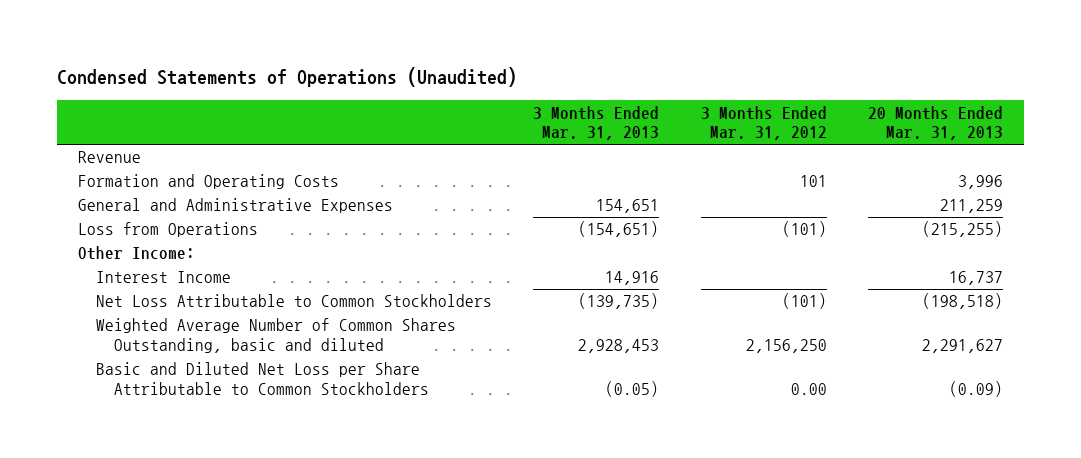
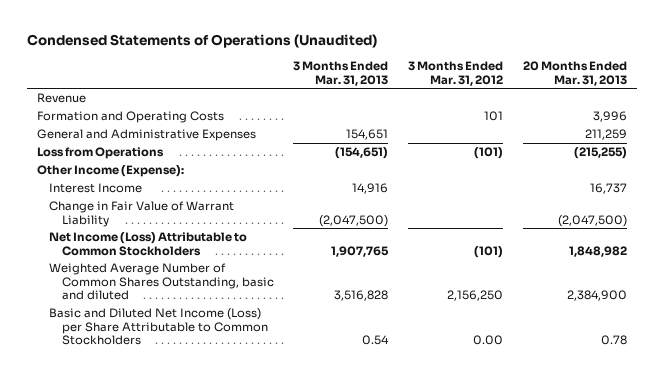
- Other Income:
+ Other Income (Expense):
- Net Loss Attributable to Common Stockholders | (139,735) | (101) | (198,518)
- Weighted Average Number of Common Shares Outstanding, basic and diluted | 2,928,453 | 2,156,250 | 2,291,627
- Basic and Diluted Net Loss per Share Attributable to Common Stockholders | (0.05) | 0.00 | (0.09)
+ Change in Fair Value of Warrant Liability | (2,047,500) | | (2,047,500)
+ Net Income (Loss) Attributable to Common Stockholders | 1,907,765 | (101) | 1,848,982
+ Weighted Average Number of Common Shares Outstanding, basic and diluted | 3,516,828 | 2,156,250 | 2,384,900
+ Basic and Diluted Net Income (Loss) per Share Attributable to Common Stockholders | 0.54 | 0.00 | 0.78

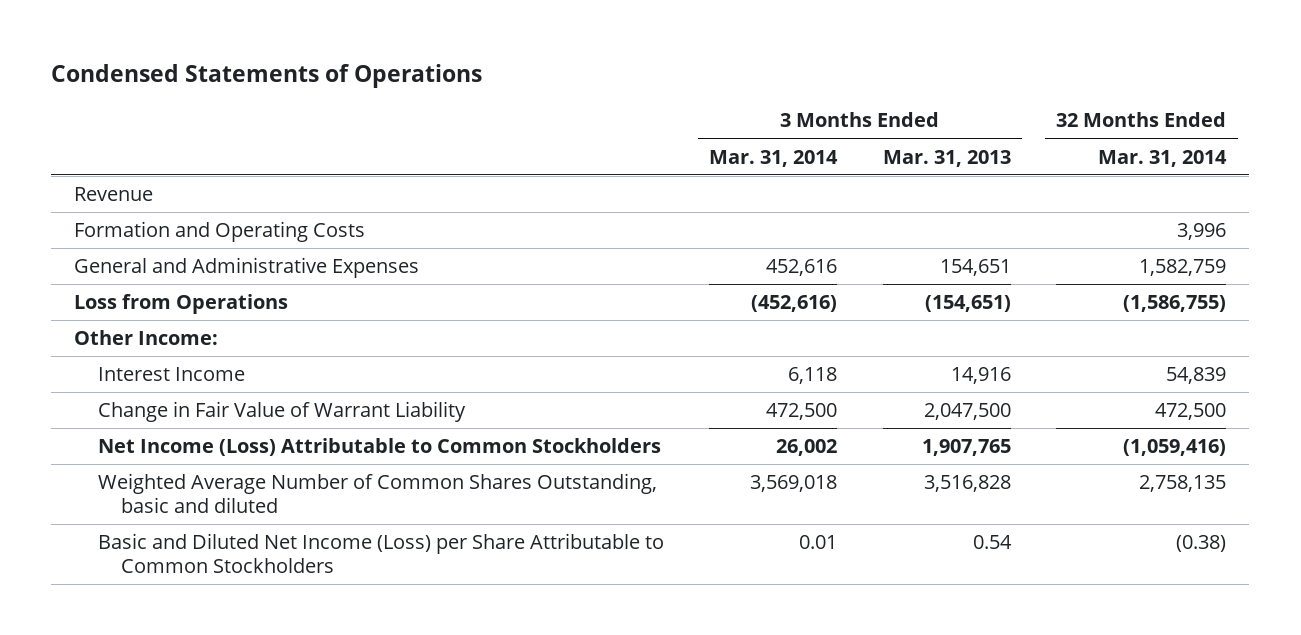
- Condensed Statements of Operations (Unaudited)
+ Condensed Statements of Operations
- | 3 Months Ended Mar. 31, 2013 | 3 Months Ended Mar. 31, 2012 | 20 Months Ended Mar. 31, 2013
+ | 3 Months Ended Mar. 31, 2014 | 3 Months Ended Mar. 31, 2013 | 32 Months Ended Mar. 31, 2014
- Other Income (Expense):
+ Other Income:
- Change in Fair Value of Warrant Liability | (2,047,500) | | (2,047,500)
+ Change in Fair Value of Warrant Liability | 472,500 | 2,047,500 | 472,500

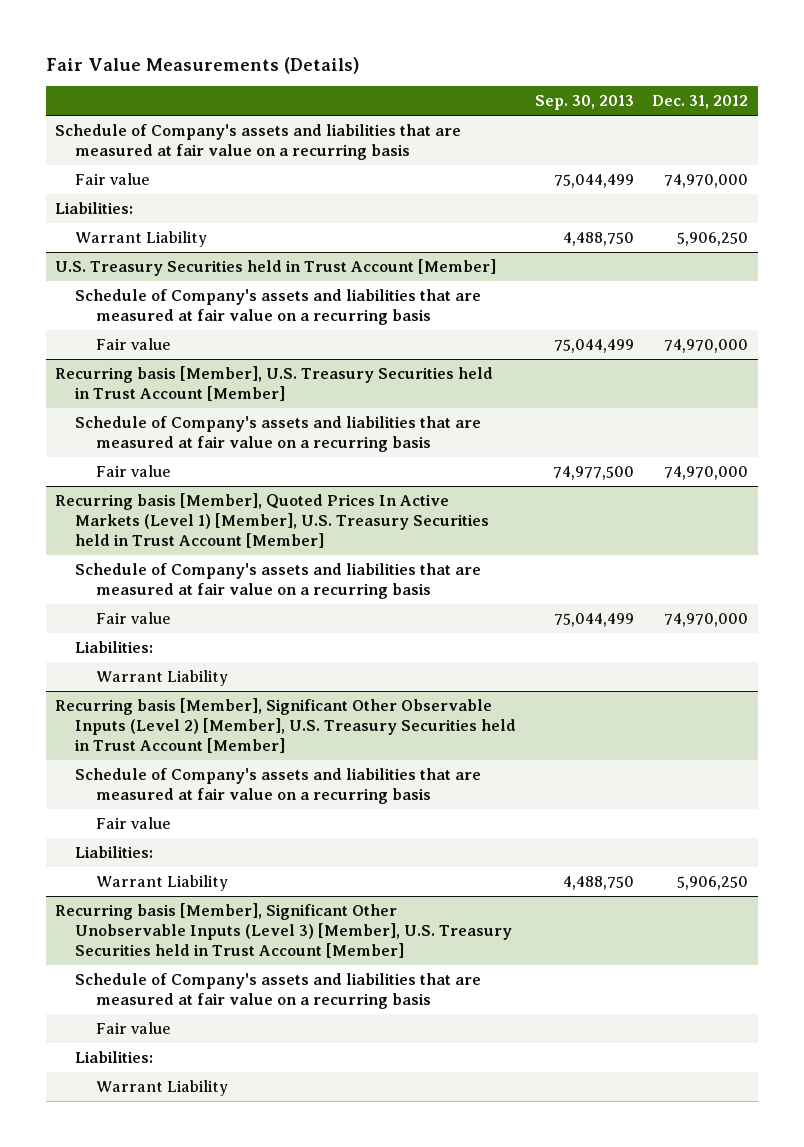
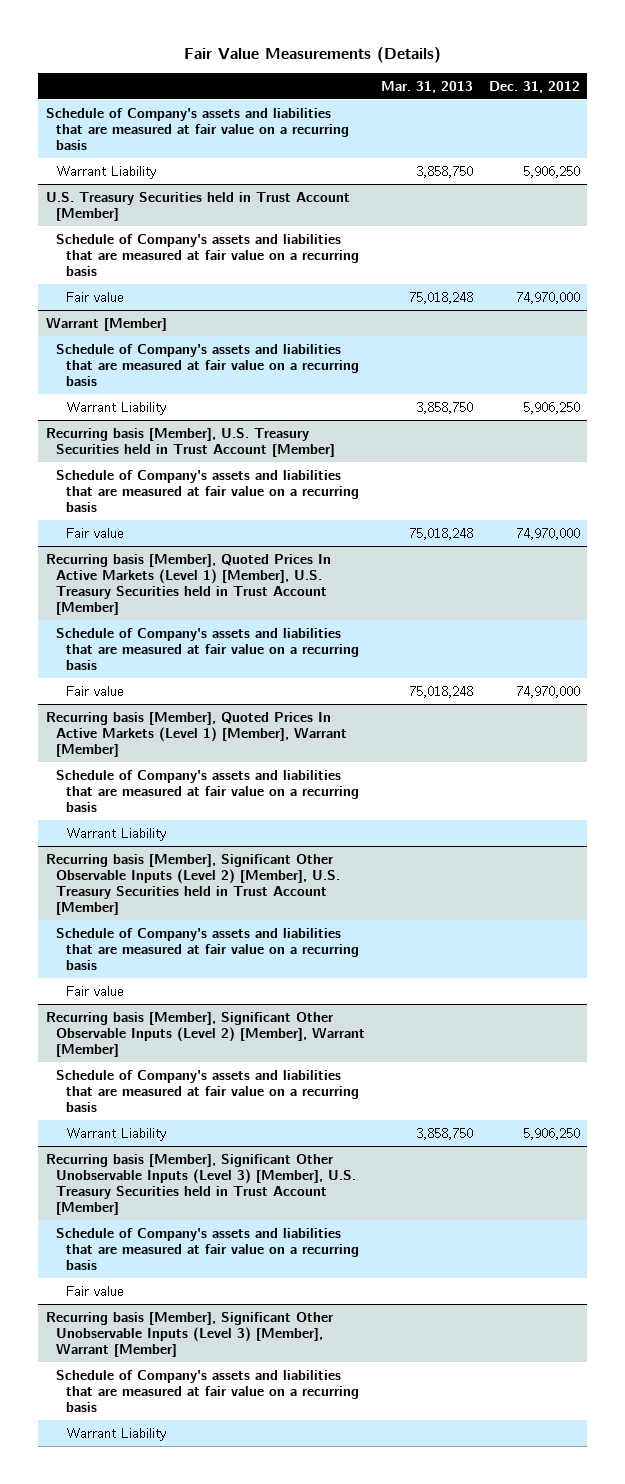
- | Sep. 30, 2013 | Dec. 31, 2012
+ | Mar. 31, 2013 | Dec. 31, 2012
- Fair value | 75,044,499 | 74,970,000
- Liabilities:
+ Warrant [Member]
+ Schedule of Company's assets and liabilities that are measured at fair value on a recurring basis
+ Warrant Liability | 3,858,750 | 5,906,250
@ Recurring basis [Member], Quoted Prices In Active Markets (Level 1) [Member], U.S. Treasury Securities held in Trust Account [Member]
- Liabilities:
+ Recurring basis [Member], Quoted Prices In Active Markets (Level 1) [Member], Warrant [Member]
+ Schedule of Company's assets and liabilities that are measured at fair value on a recurring basis
@ Recurring basis [Member], Significant Other Observable Inputs (Level 2) [Member], U.S. Treasury Securities held in Trust Account [Member]
- Liabilities:
+ Recurring basis [Member], Significant Other Observable Inputs (Level 2) [Member], Warrant [Member]
+ Schedule of Company's assets and liabilities that are measured at fair value on a recurring basis
@ Recurring basis [Member], Significant Other Unobservable Inputs (Level 3) [Member], U.S. Treasury Securities held in Trust Account [Member]
- Liabilities:
+ Recurring basis [Member], Significant Other Unobservable Inputs (Level 3) [Member], Warrant [Member]
+ Schedule of Company's assets and liabilities that are measured at fair value on a recurring basis

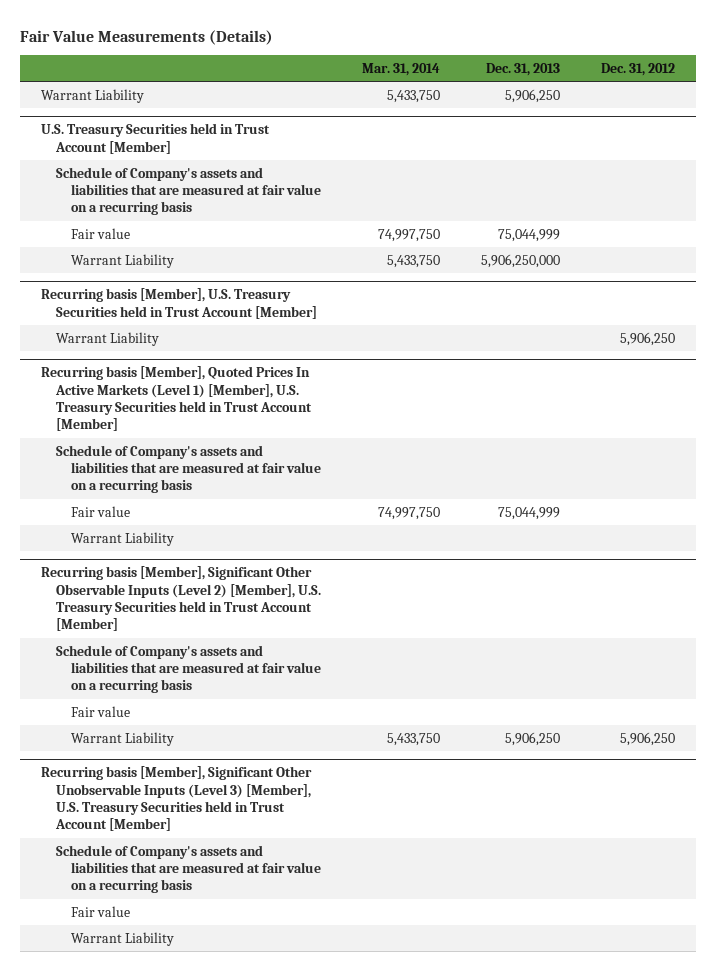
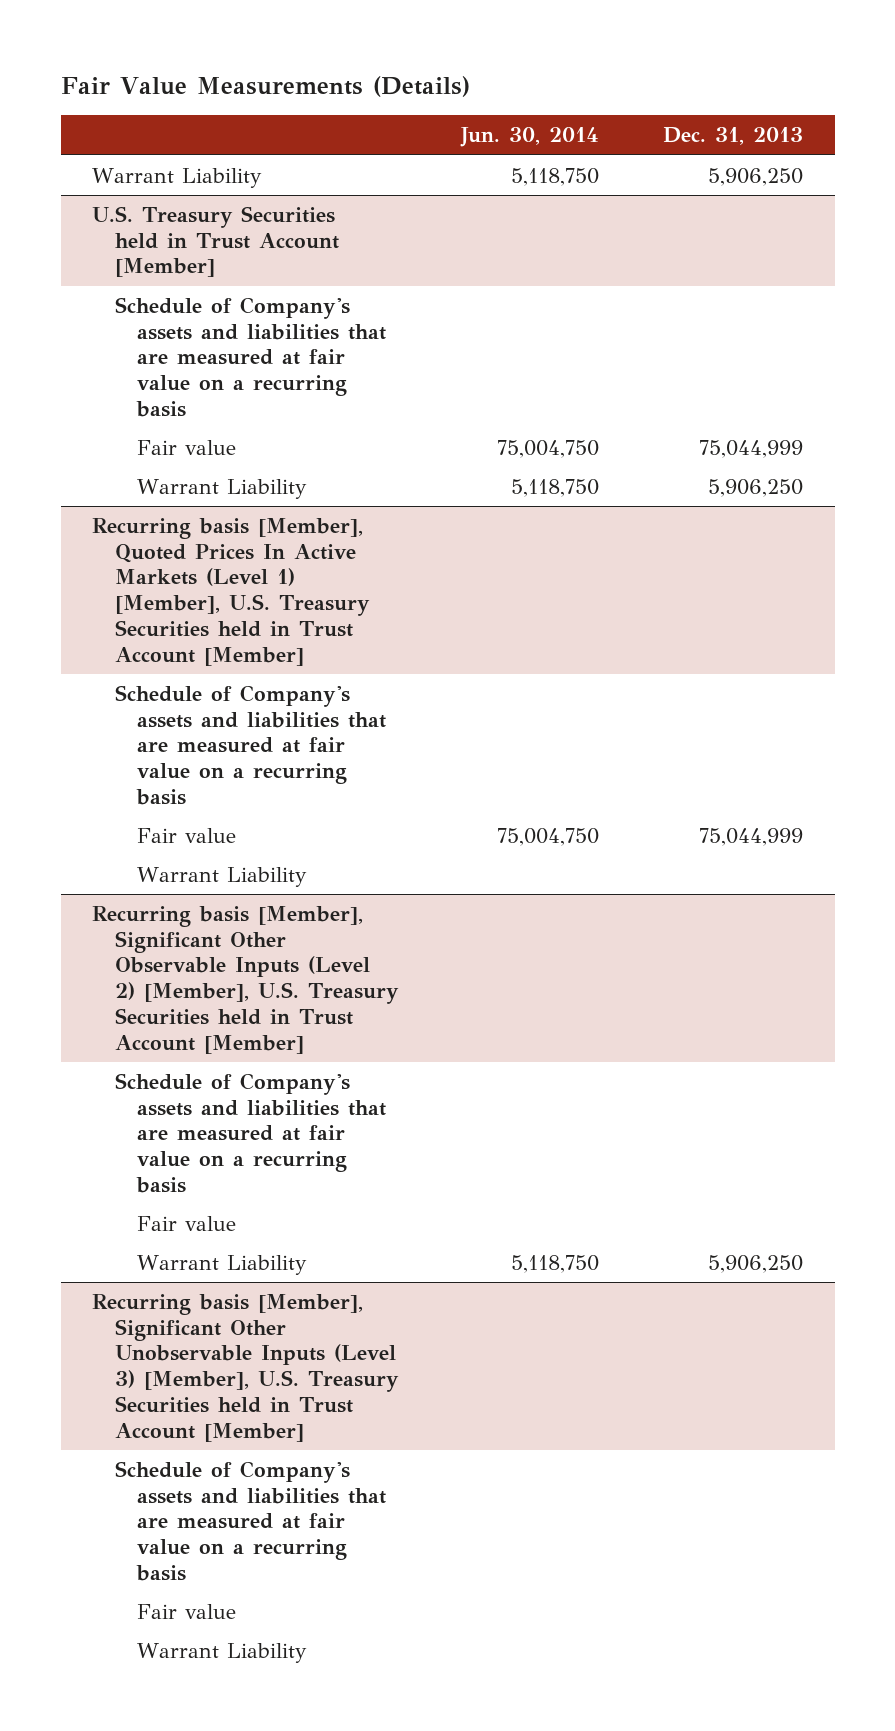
- | Mar. 31, 2014 | Dec. 31, 2013 | Dec. 31, 2012
+ | Jun. 30, 2014 | Dec. 31, 2013
@ U.S. Treasury Securities held in Trust Account [Member]
- Warrant Liability | 5,433,750 | 5,906,250,000 |
- Recurring basis [Member], U.S. Treasury Securities held in Trust Account [Member]
- Warrant Liability | | | 5,906,250
@ U.S. Treasury Securities held in Trust Account [Member]
+ Warrant Liability | 5,118,750 | 5,906,250

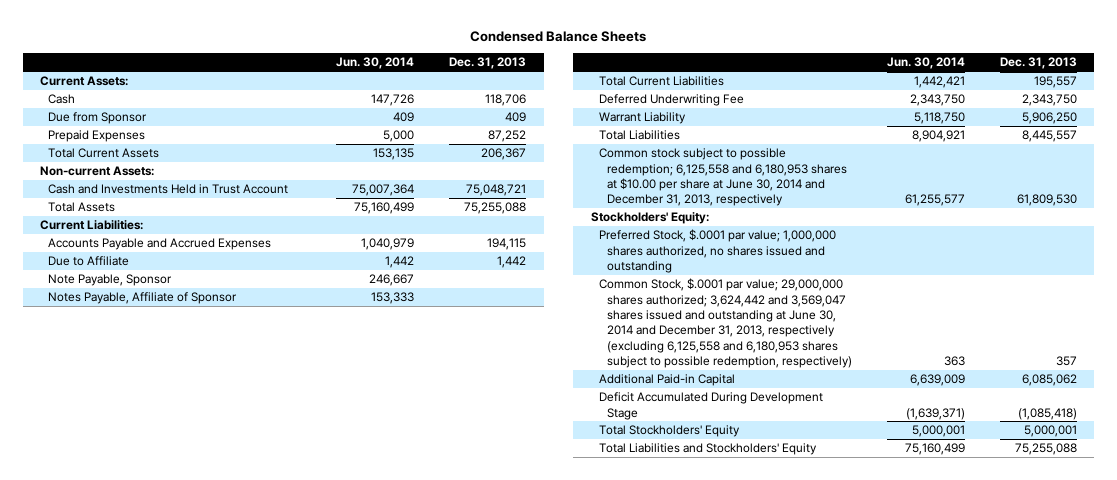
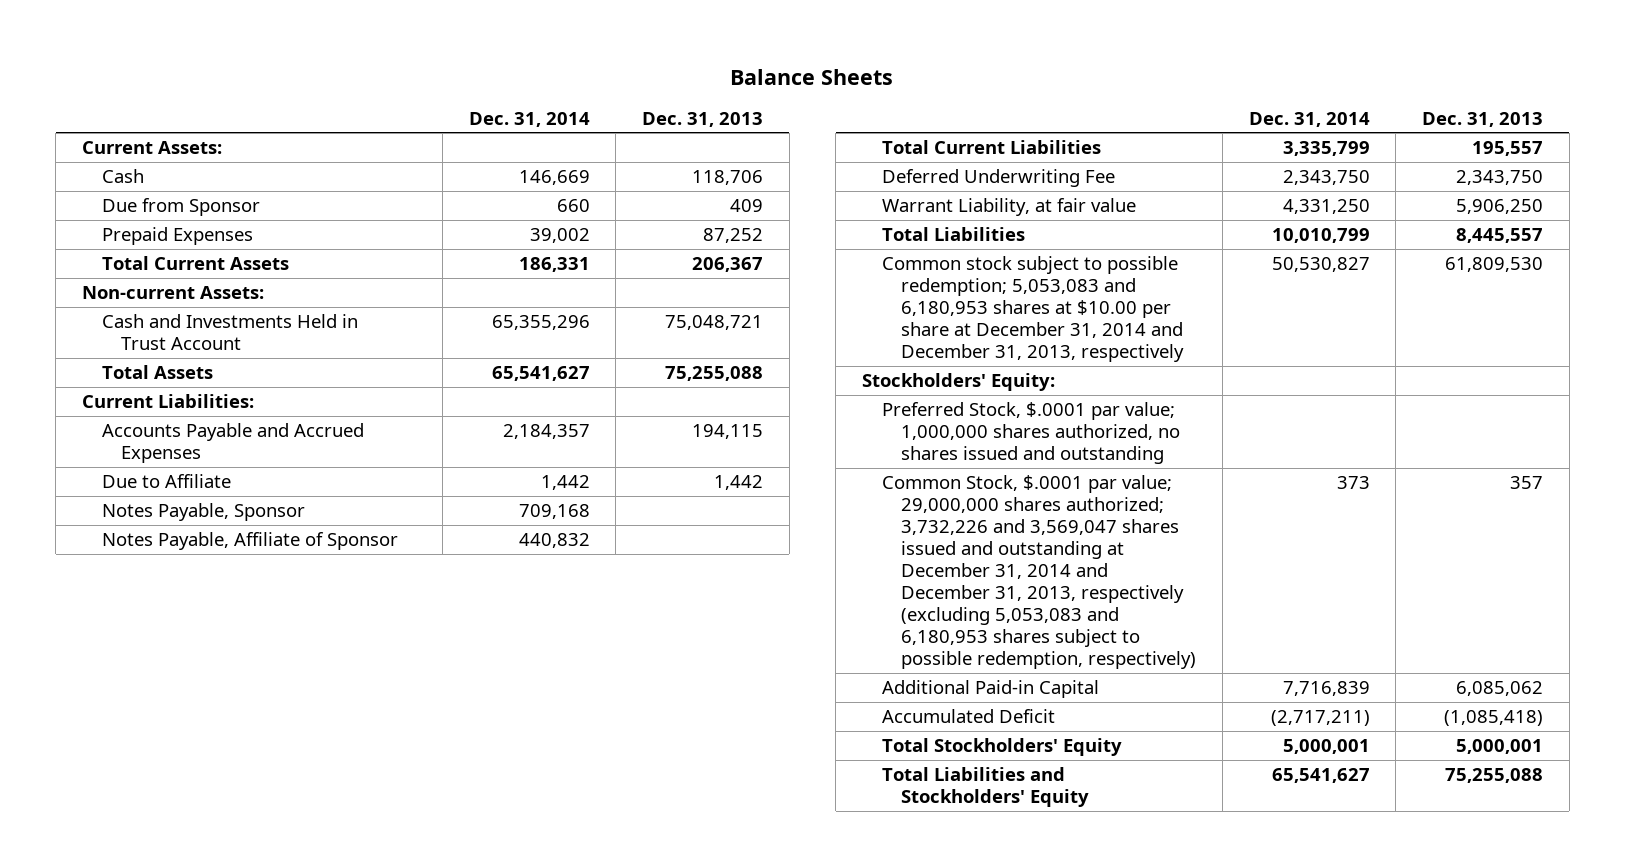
- Condensed Balance Sheets
+ Balance Sheets
- | Jun. 30, 2014 | Dec. 31, 2013
+ | Dec. 31, 2014 | Dec. 31, 2013
- Note Payable, Sponsor | 246,667 |
+ Notes Payable, Sponsor | 709,168 |
- Warrant Liability | 5,118,750 | 5,906,250
+ Warrant Liability, at fair value | 4,331,250 | 5,906,250
- Common stock subject to possible redemption; 6,125,558 and 6,180,953 shares at $10.00 per share at June 30, 2014 and December 31, 2013, respectively | 61,255,577 | 61,809,530
+ Common stock subject to possible redemption; 5,053,083 and 6,180,953 shares at $10.00 per share at December 31, 2014 and December 31, 2013, respectively | 50,530,827 | 61,809,530
- Common Stock, $.0001 par value; 29,000,000 shares authorized; 3,624,442 and 3,569,047 shares issued and outstanding at June 30, 2014 and December 31, 2013, respectively (excluding 6,125,558 and 6,180,953 shares subject to possible redemption, respectively) | 363 | 357
+ Common Stock, $.0001 par value; 29,000,000 shares authorized; 3,732,226 and 3,569,047 shares issued and outstanding at December 31, 2014 and December 31, 2013, respectively (excluding 5,053,083 and 6,180,953 shares subject to possible redemption, respectively) | 373 | 357
- Deficit Accumulated During Development Stage | (1,639,371) | (1,085,418)
+ Accumulated Deficit | (2,717,211) | (1,085,418)

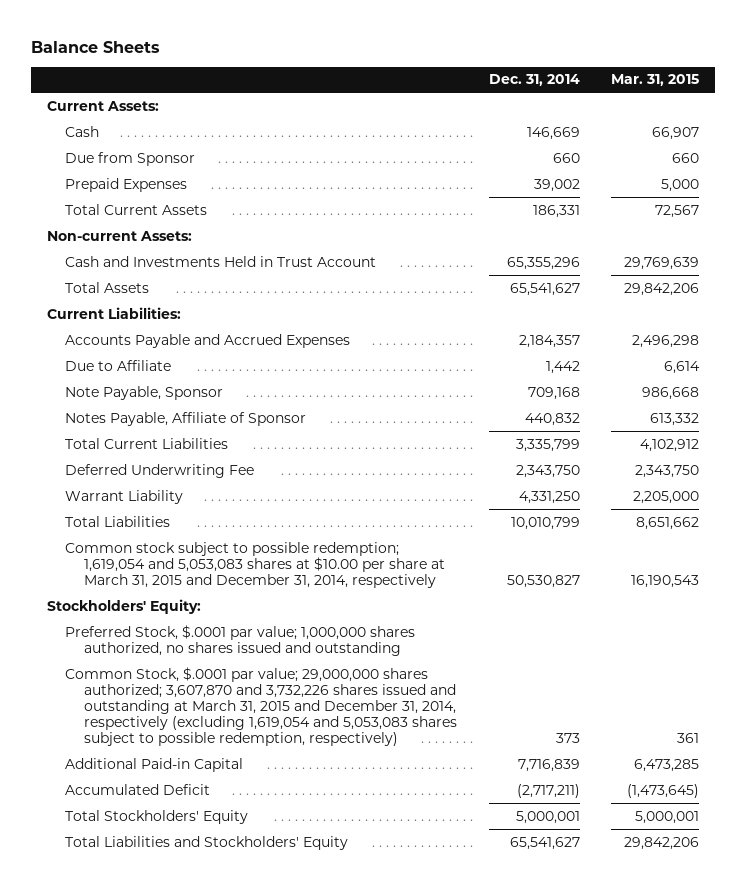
- | Dec. 31, 2014 | Dec. 31, 2013
+ | Dec. 31, 2014 | Mar. 31, 2015
- Notes Payable, Sponsor | 709,168 |
+ Note Payable, Sponsor | 709,168 | 986,668
- Warrant Liability, at fair value | 4,331,250 | 5,906,250
+ Warrant Liability | 4,331,250 | 2,205,000
- Common stock subject to possible redemption; 5,053,083 and 6,180,953 shares at $10.00 per share at December 31, 2014 and December 31, 2013, respectively | 50,530,827 | 61,809,530
+ Common stock subject to possible redemption; 1,619,054 and 5,053,083 shares at $10.00 per share at March 31, 2015 and December 31, 2014, respectively | 50,530,827 | 16,190,543
- Common Stock, $.0001 par value; 29,000,000 shares authorized; 3,732,226 and 3,569,047 shares issued and outstanding at December 31, 2014 and December 31, 2013, respectively (excluding 5,053,083 and 6,180,953 shares subject to possible redemption, respectively) | 373 | 357
+ Common Stock, $.0001 par value; 29,000,000 shares authorized; 3,607,870 and 3,732,226 shares issued and outstanding at March 31, 2015 and December 31, 2014, respectively (excluding 1,619,054 and 5,053,083 shares subject to possible redemption, respectively) | 373 | 361

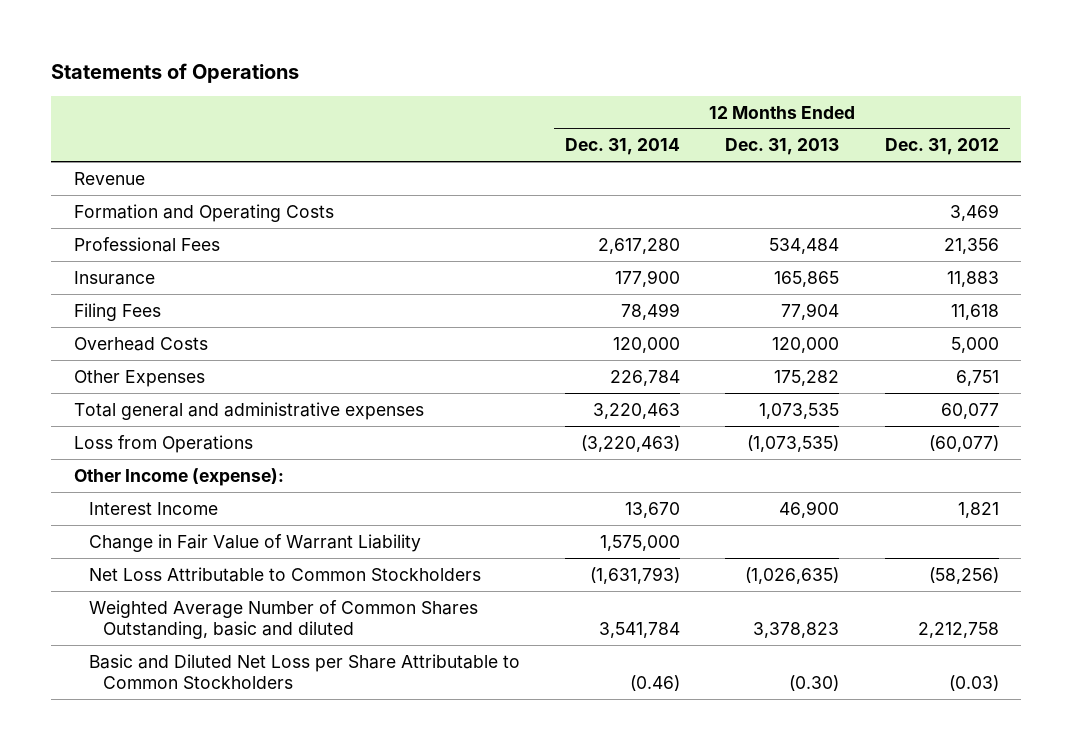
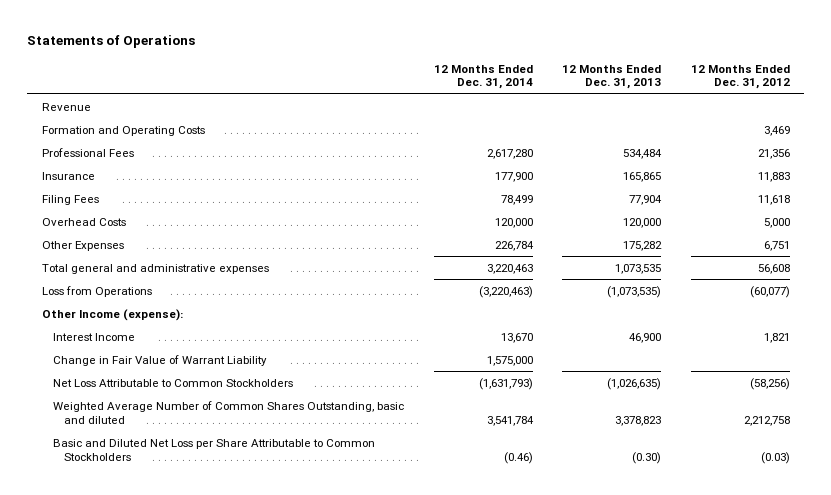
- Total general and administrative expenses | 3,220,463 | 1,073,535 | 60,077
+ Total general and administrative expenses | 3,220,463 | 1,073,535 | 56,608

